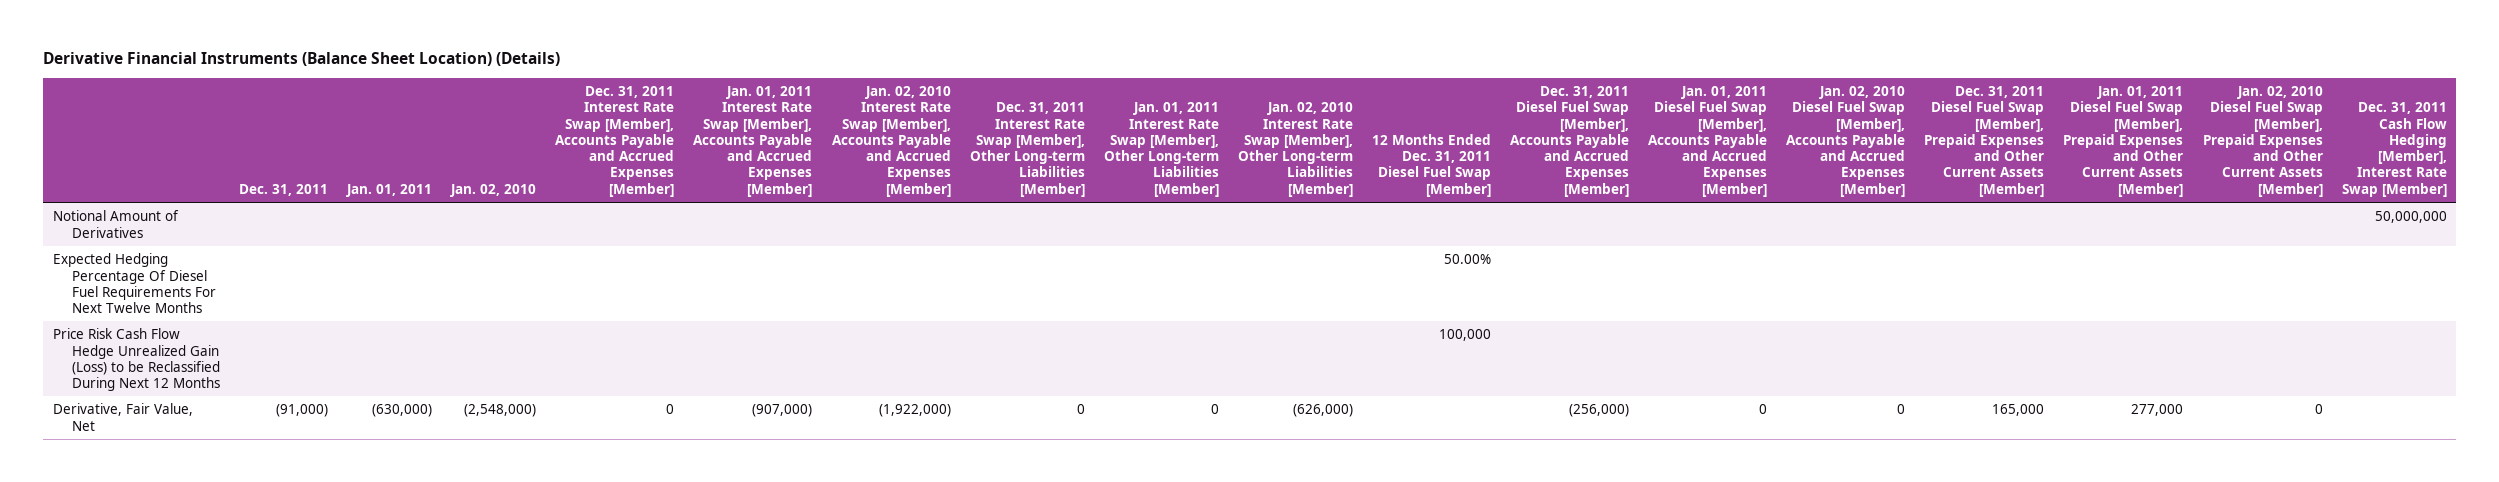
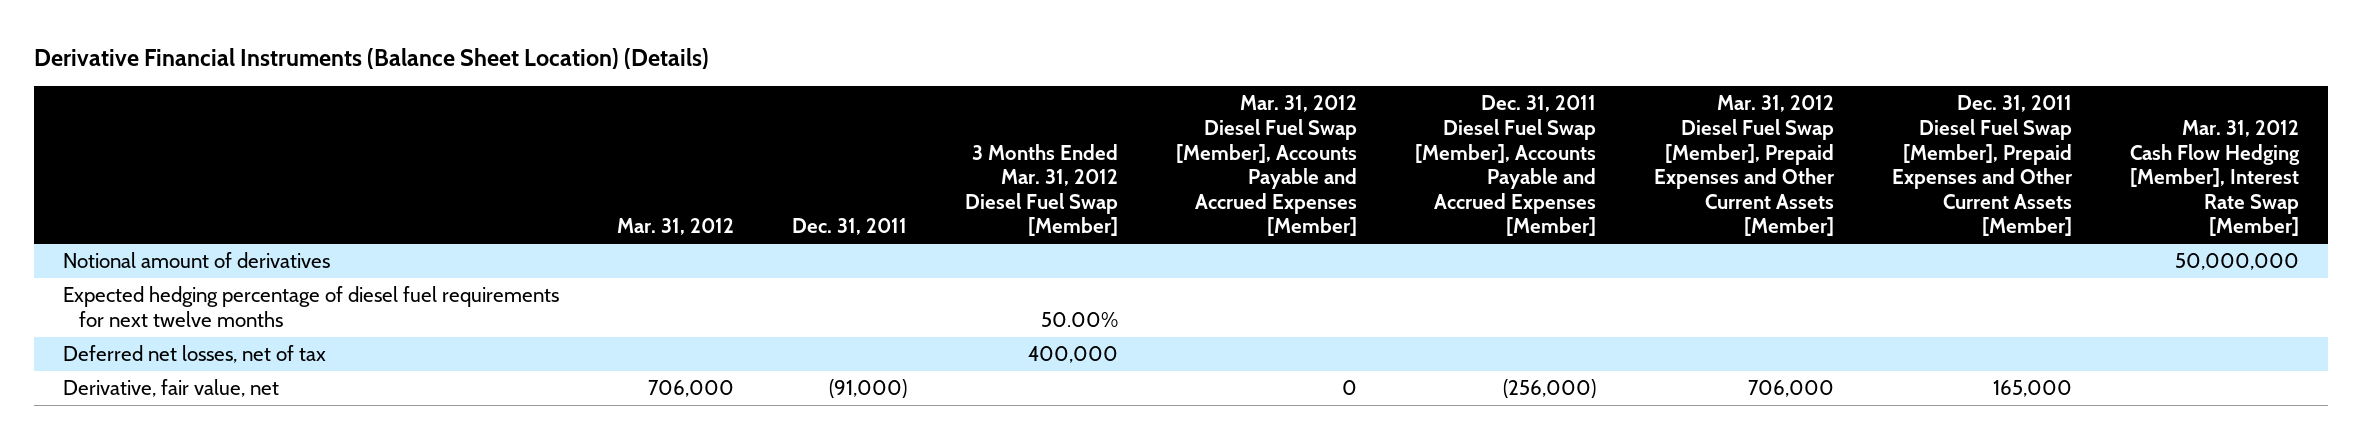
- | Dec. 31, 2011 | Jan. 01, 2011 | Jan. 02, 2010 | Dec. 31, 2011 Interest Rate Swap [Member], Accounts Payable and Accrued Expenses [Member] | Jan. 01, 2011 Interest Rate Swap [Member], Accounts Payable and Accrued Expenses [Member] | Jan. 02, 2010 Interest Rate Swap [Member], Accounts Payable and Accrued Expenses [Member] | Dec. 31, 2011 Interest Rate Swap [Member], Other Long-term Liabilities [Member] | Jan. 01, 2011 Interest Rate Swap [Member], Other Long-term Liabilities [Member] | Jan. 02, 2010 Interest Rate Swap [Member], Other Long-term Liabilities [Member] | 12 Months Ended Dec. 31, 2011 Diesel Fuel Swap [Member] | Dec. 31, 2011 Diesel Fuel Swap [Member], Accounts Payable and Accrued Expenses [Member] | Jan. 01, 2011 Diesel Fuel Swap [Member], Accounts Payable and Accrued Expenses [Member] | Jan. 02, 2010 Diesel Fuel Swap [Member], Accounts Payable and Accrued Expenses [Member] | Dec. 31, 2011 Diesel Fuel Swap [Member], Prepaid Expenses and Other Current Assets [Member] | Jan. 01, 2011 Diesel Fuel Swap [Member], Prepaid Expenses and Other Current Assets [Member] | Jan. 02, 2010 Diesel Fuel Swap [Member], Prepaid Expenses and Other Current Assets [Member] | Dec. 31, 2011 Cash Flow Hedging [Member], Interest Rate Swap [Member]
+ | Mar. 31, 2012 | Dec. 31, 2011 | 3 Months Ended Mar. 31, 2012 Diesel Fuel Swap [Member] | Mar. 31, 2012 Diesel Fuel Swap [Member], Accounts Payable and Accrued Expenses [Member] | Dec. 31, 2011 Diesel Fuel Swap [Member], Accounts Payable and Accrued Expenses [Member] | Mar. 31, 2012 Diesel Fuel Swap [Member], Prepaid Expenses and Other Current Assets [Member] | Dec. 31, 2011 Diesel Fuel Swap [Member], Prepaid Expenses and Other Current Assets [Member] | Mar. 31, 2012 Cash Flow Hedging [Member], Interest Rate Swap [Member]
- Notional Amount of Derivatives | | | | | | | | | | | | | | | | | 50,000,000
- Expected Hedging Percentage Of Diesel Fuel Requirements For Next Twelve Months | | | | | | | | | | 50.00% | | | | | | |
- Price Risk Cash Flow Hedge Unrealized Gain (Loss) to be Reclassified During Next 12 Months | | | | | | | | | | 100,000 | | | | | | |
- Derivative, Fair Value, Net | (91,000) | (630,000) | (2,548,000) | 0 | (907,000) | (1,922,000) | 0 | 0 | (626,000) | | (256,000) | 0 | 0 | 165,000 | 277,000 | 0 |
+ Notional amount of derivatives | | | | | | | | 50,000,000
+ Expected hedging percentage of diesel fuel requirements for next twelve months | | | 50.00% | | | | |
+ Deferred net losses, net of tax | | | 400,000 | | | | |
+ Derivative, fair value, net | 706,000 | (91,000) | | 0 | (256,000) | 706,000 | 165,000 |

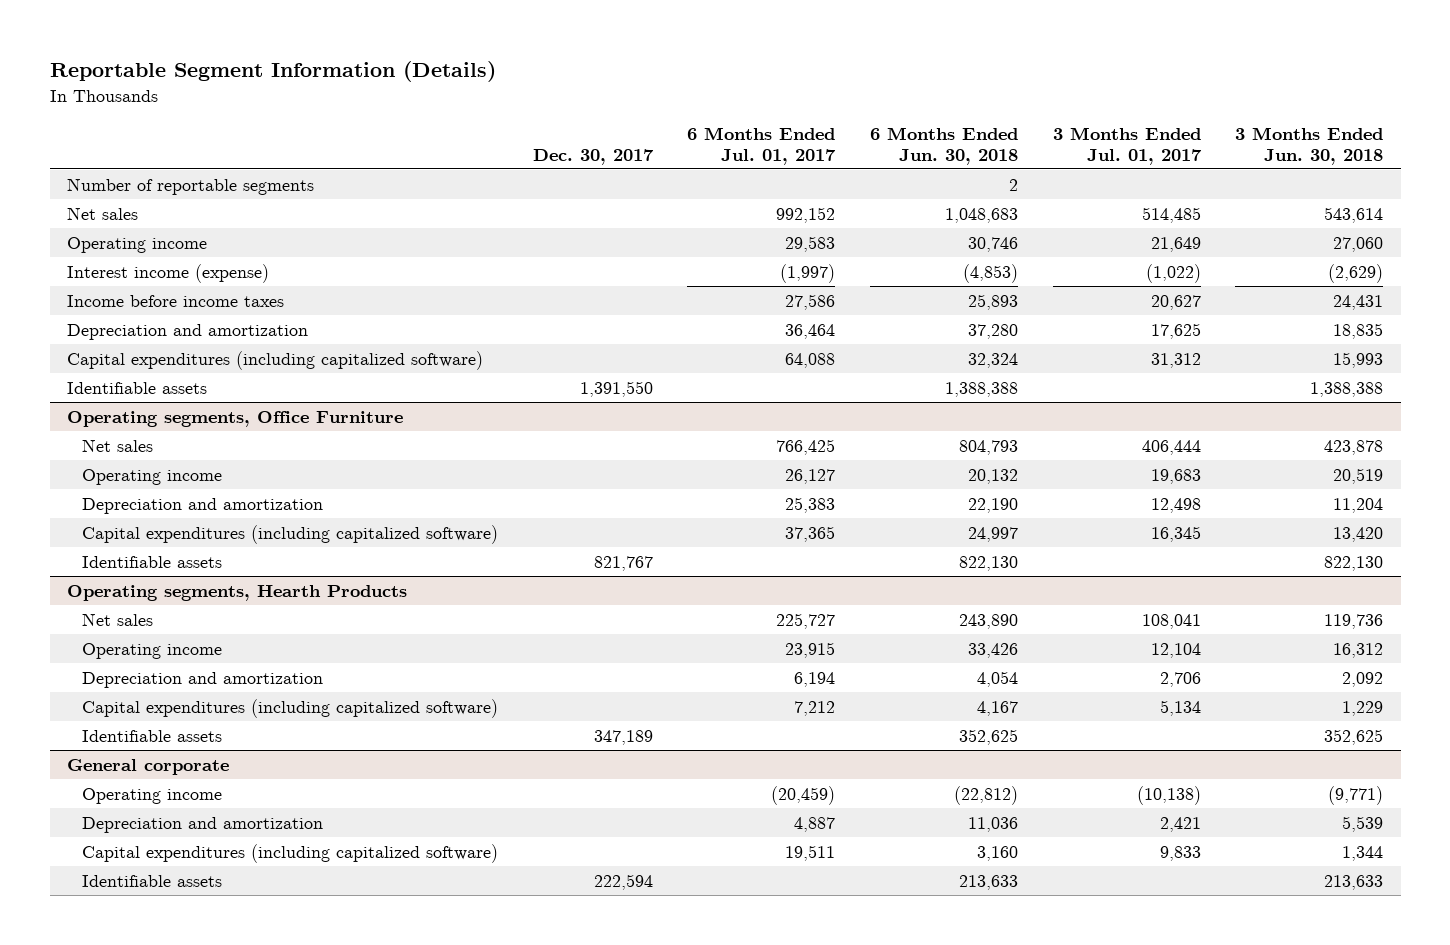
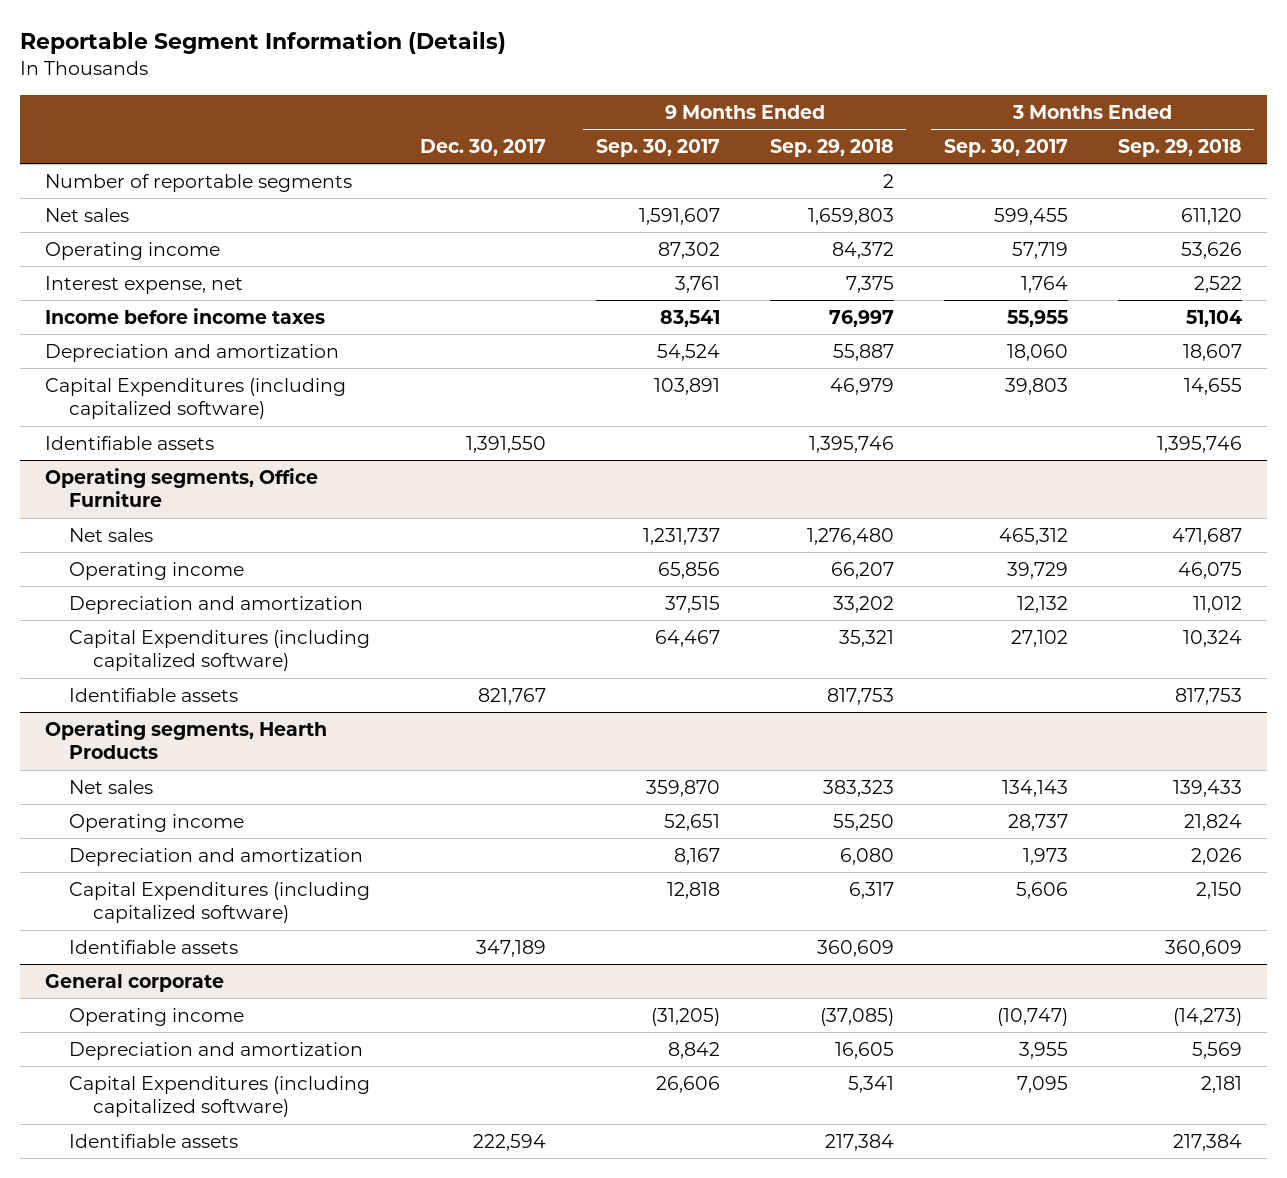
- | Dec. 30, 2017 | 6 Months Ended Jul. 01, 2017 | 6 Months Ended Jun. 30, 2018 | 3 Months Ended Jul. 01, 2017 | 3 Months Ended Jun. 30, 2018
+ | Dec. 30, 2017 | 9 Months Ended Sep. 30, 2017 | 9 Months Ended Sep. 29, 2018 | 3 Months Ended Sep. 30, 2017 | 3 Months Ended Sep. 29, 2018
- Interest income (expense) | | (1,997) | (4,853) | (1,022) | (2,629)
+ Interest expense, net | | 3,761 | 7,375 | 1,764 | 2,522
- Capital expenditures (including capitalized software) | | 64,088 | 32,324 | 31,312 | 15,993
+ Capital Expenditures (including capitalized software) | | 103,891 | 46,979 | 39,803 | 14,655
@ Operating segments, Office Furniture
- Capital expenditures (including capitalized software) | | 37,365 | 24,997 | 16,345 | 13,420
+ Capital Expenditures (including capitalized software) | | 64,467 | 35,321 | 27,102 | 10,324
@ Operating segments, Hearth Products
- Capital expenditures (including capitalized software) | | 7,212 | 4,167 | 5,134 | 1,229
+ Capital Expenditures (including capitalized software) | | 12,818 | 6,317 | 5,606 | 2,150
@ General corporate
- Capital expenditures (including capitalized software) | | 19,511 | 3,160 | 9,833 | 1,344
+ Capital Expenditures (including capitalized software) | | 26,606 | 5,341 | 7,095 | 2,181

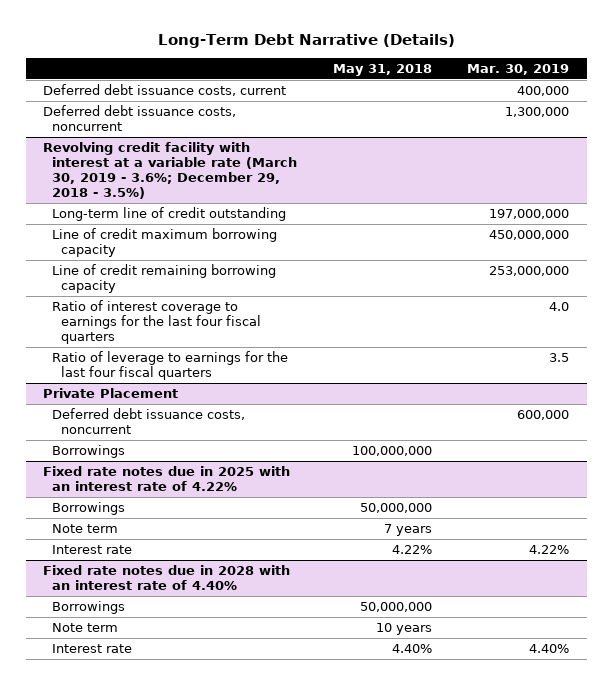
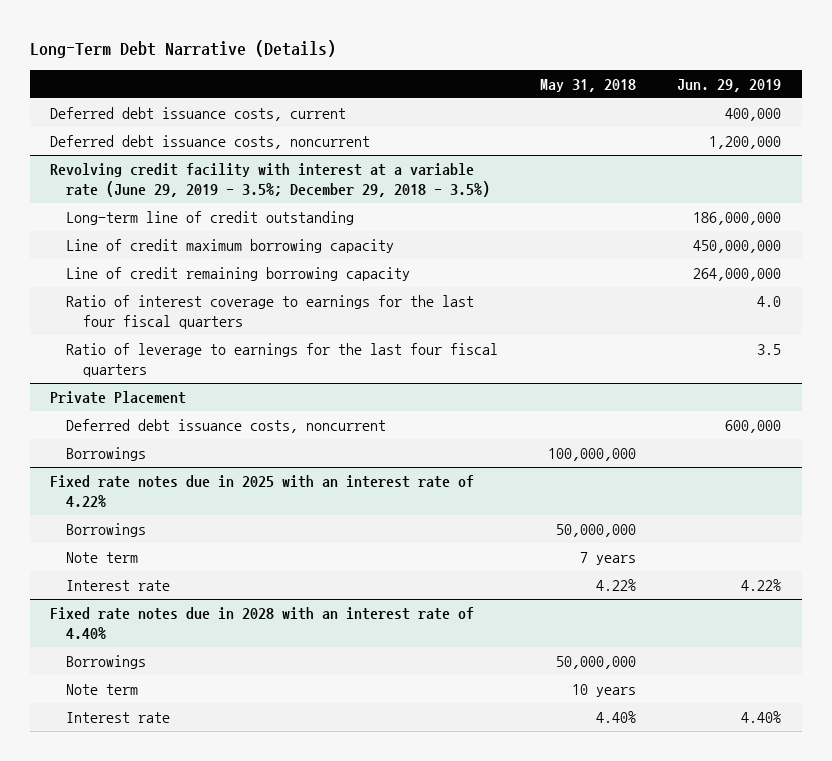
- | May 31, 2018 | Mar. 30, 2019
+ | May 31, 2018 | Jun. 29, 2019
- Revolving credit facility with interest at a variable rate (March 30, 2019 - 3.6%; December 29, 2018 - 3.5%)
+ Revolving credit facility with interest at a variable rate (June 29, 2019 - 3.5%; December 29, 2018 - 3.5%)

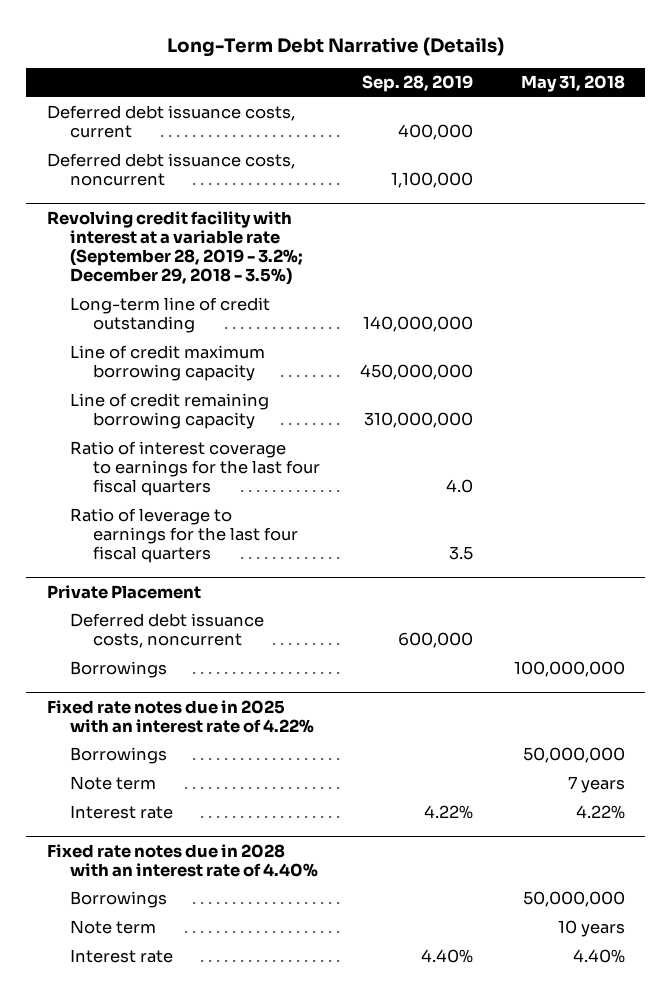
- | May 31, 2018 | Jun. 29, 2019
+ | Sep. 28, 2019 | May 31, 2018
- Revolving credit facility with interest at a variable rate (June 29, 2019 - 3.5%; December 29, 2018 - 3.5%)
+ Revolving credit facility with interest at a variable rate (September 28, 2019 - 3.2%; December 29, 2018 - 3.5%)

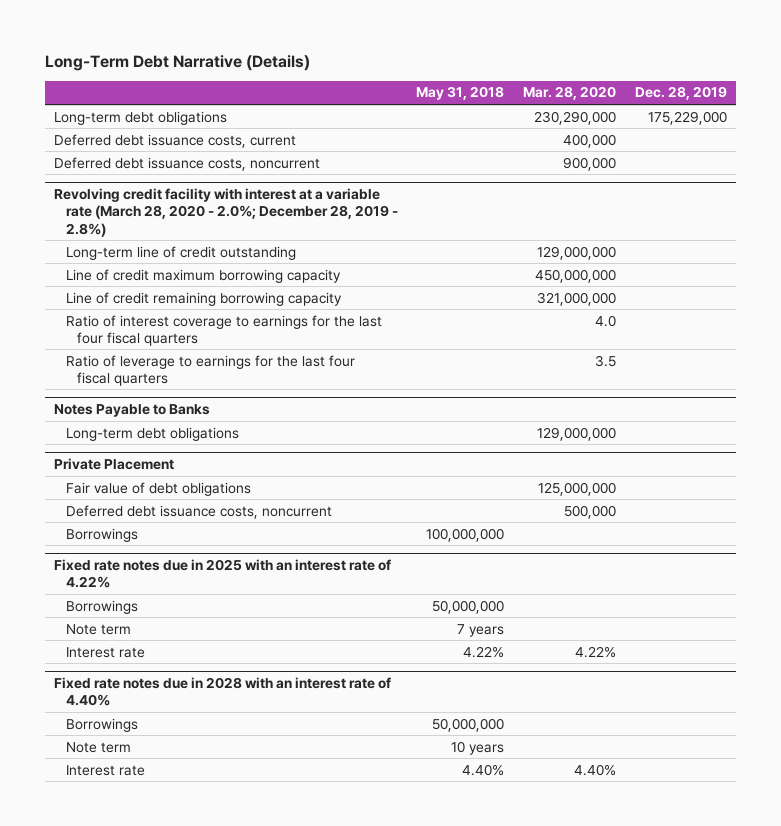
- | Sep. 28, 2019 | May 31, 2018
+ | May 31, 2018 | Mar. 28, 2020 | Dec. 28, 2019
+ Long-term debt obligations | | 230,290,000 | 175,229,000
- Revolving credit facility with interest at a variable rate (September 28, 2019 - 3.2%; December 29, 2018 - 3.5%)
+ Revolving credit facility with interest at a variable rate (March 28, 2020 - 2.0%; December 28, 2019 - 2.8%)
+ Notes Payable to Banks
+ Long-term debt obligations | | 129,000,000 |
@ Private Placement
+ Fair value of debt obligations | | 125,000,000 |

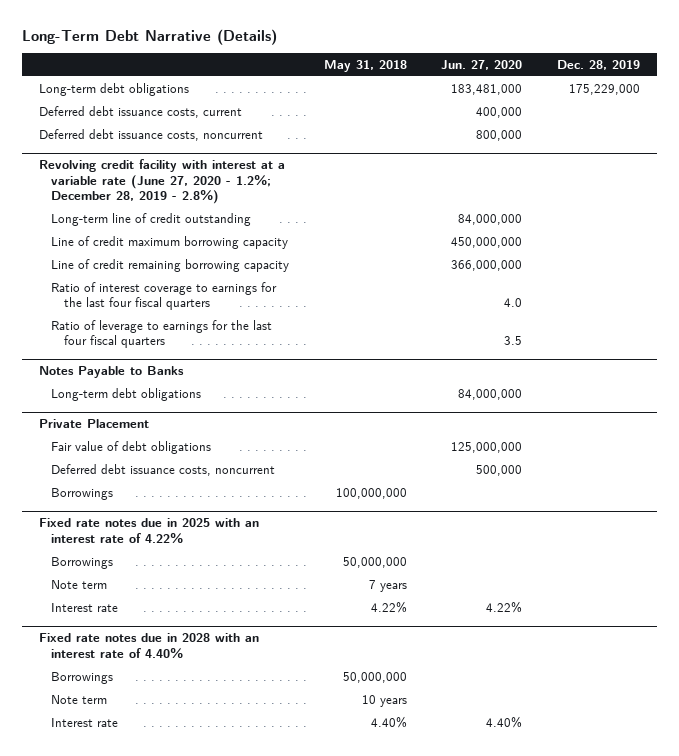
- | May 31, 2018 | Mar. 28, 2020 | Dec. 28, 2019
+ | May 31, 2018 | Jun. 27, 2020 | Dec. 28, 2019
- Revolving credit facility with interest at a variable rate (March 28, 2020 - 2.0%; December 28, 2019 - 2.8%)
+ Revolving credit facility with interest at a variable rate (June 27, 2020 - 1.2%; December 28, 2019 - 2.8%)

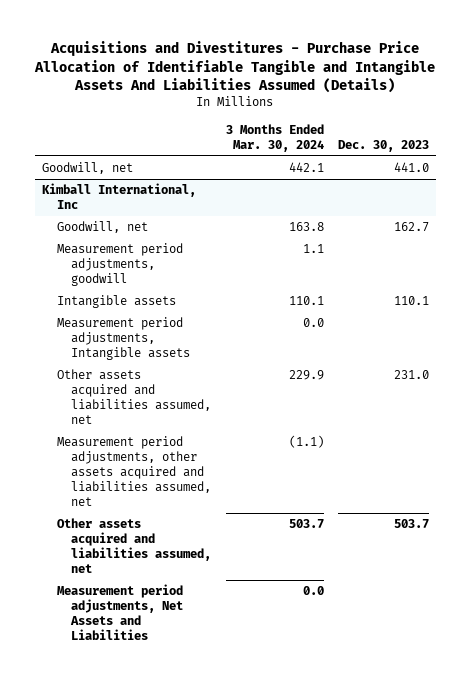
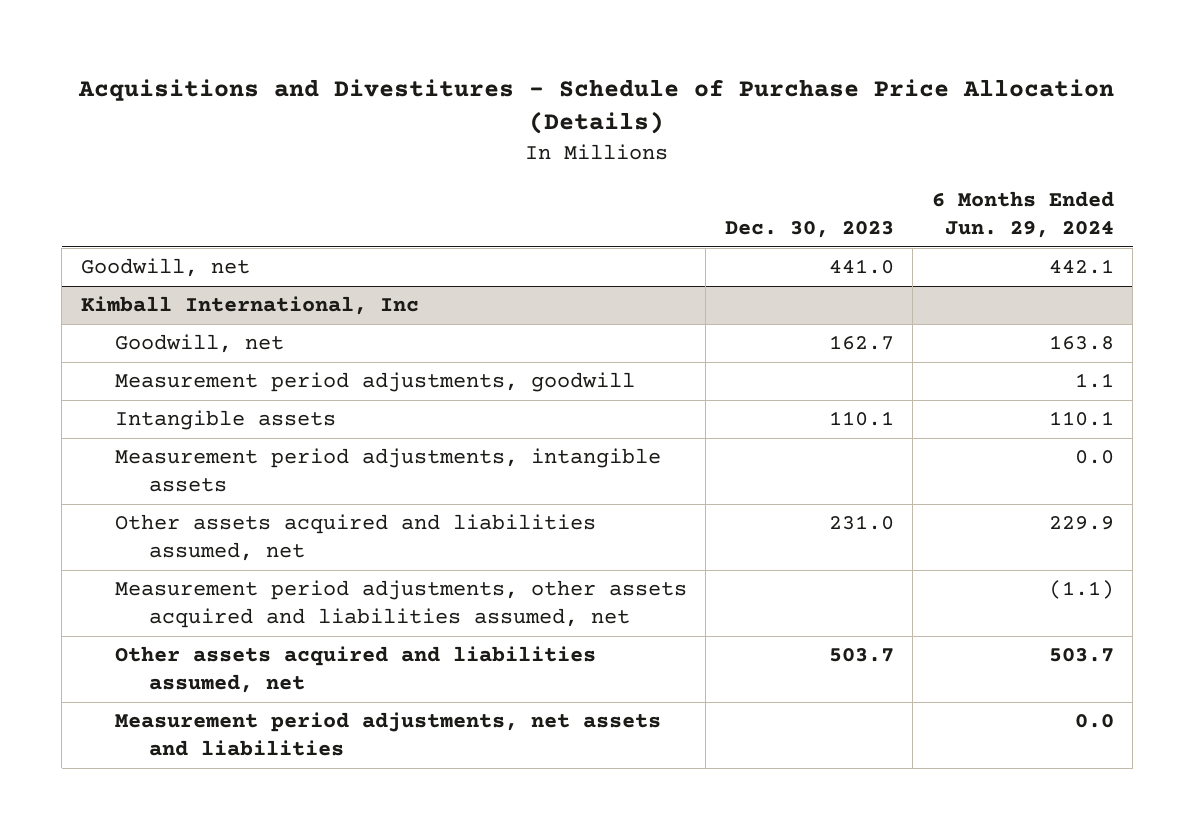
- Acquisitions and Divestitures - Purchase Price Allocation of Identifiable Tangible and Intangible Assets And Liabilities Assumed (Details)
+ Acquisitions and Divestitures - Schedule of Purchase Price Allocation (Details)
- | 3 Months Ended Mar. 30, 2024 | Dec. 30, 2023
+ | Dec. 30, 2023 | 6 Months Ended Jun. 29, 2024
@ Kimball International, Inc
- Measurement period adjustments, Intangible assets | 0.0 |
+ Measurement period adjustments, intangible assets | | 0.0
- Measurement period adjustments, Net Assets and Liabilities | 0.0 |
+ Measurement period adjustments, net assets and liabilities | | 0.0

